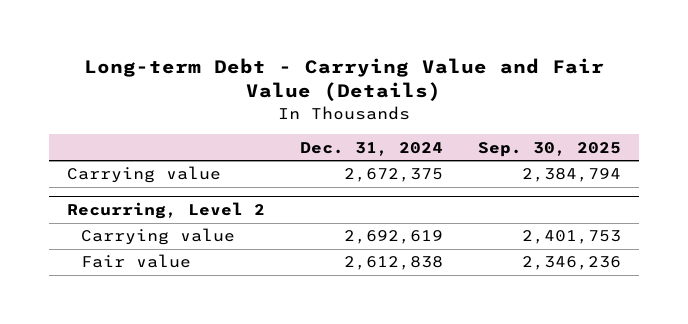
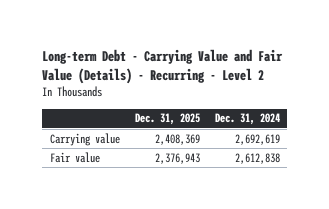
- Long-term Debt - Carrying Value and Fair Value (Details)
+ Long-term Debt - Carrying Value and Fair Value (Details) - Recurring - Level 2
- | Dec. 31, 2024 | Sep. 30, 2025
+ | Dec. 31, 2025 | Dec. 31, 2024
- Carrying value | 2,672,375 | 2,384,794
- Recurring, Level 2

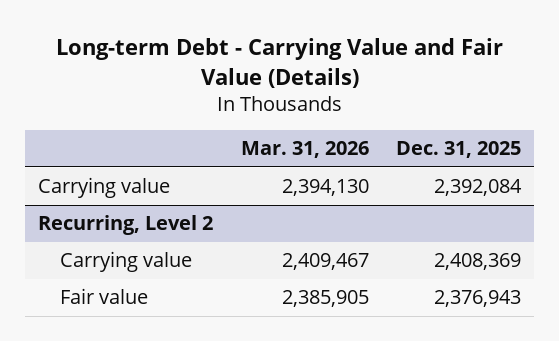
- Long-term Debt - Carrying Value and Fair Value (Details) - Recurring - Level 2
+ Long-term Debt - Carrying Value and Fair Value (Details)
- | Dec. 31, 2025 | Dec. 31, 2024
+ | Mar. 31, 2026 | Dec. 31, 2025
+ Carrying value | 2,394,130 | 2,392,084
+ Recurring, Level 2

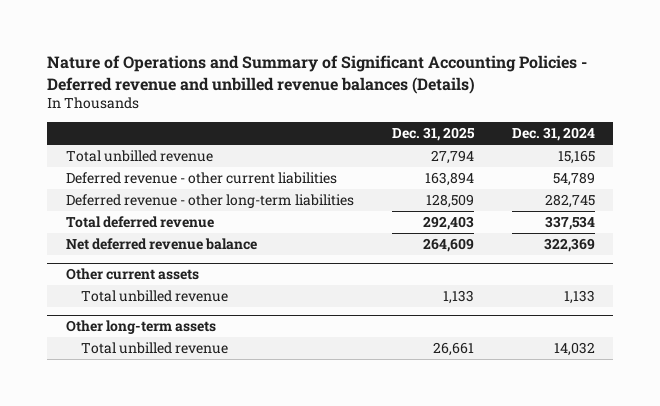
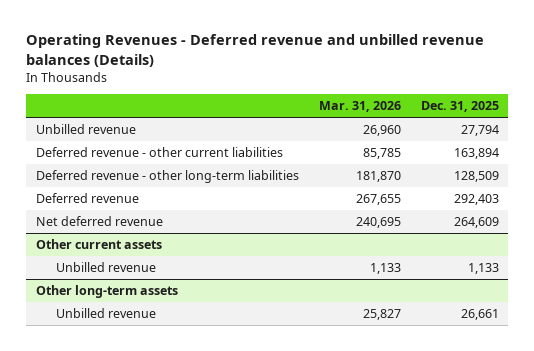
- Nature of Operations and Summary of Significant Accounting Policies - Deferred revenue and unbilled revenue balances (Details)
+ Operating Revenues - Deferred revenue and unbilled revenue balances (Details)
- | Dec. 31, 2025 | Dec. 31, 2024
+ | Mar. 31, 2026 | Dec. 31, 2025
- Total unbilled revenue | 27,794 | 15,165
+ Unbilled revenue | 26,960 | 27,794
- Total deferred revenue | 292,403 | 337,534
- Net deferred revenue balance | 264,609 | 322,369
+ Deferred revenue | 267,655 | 292,403
+ Net deferred revenue | 240,695 | 264,609
@ Other current assets
- Total unbilled revenue | 1,133 | 1,133
+ Unbilled revenue | 1,133 | 1,133
@ Other long-term assets
- Total unbilled revenue | 26,661 | 14,032
+ Unbilled revenue | 25,827 | 26,661

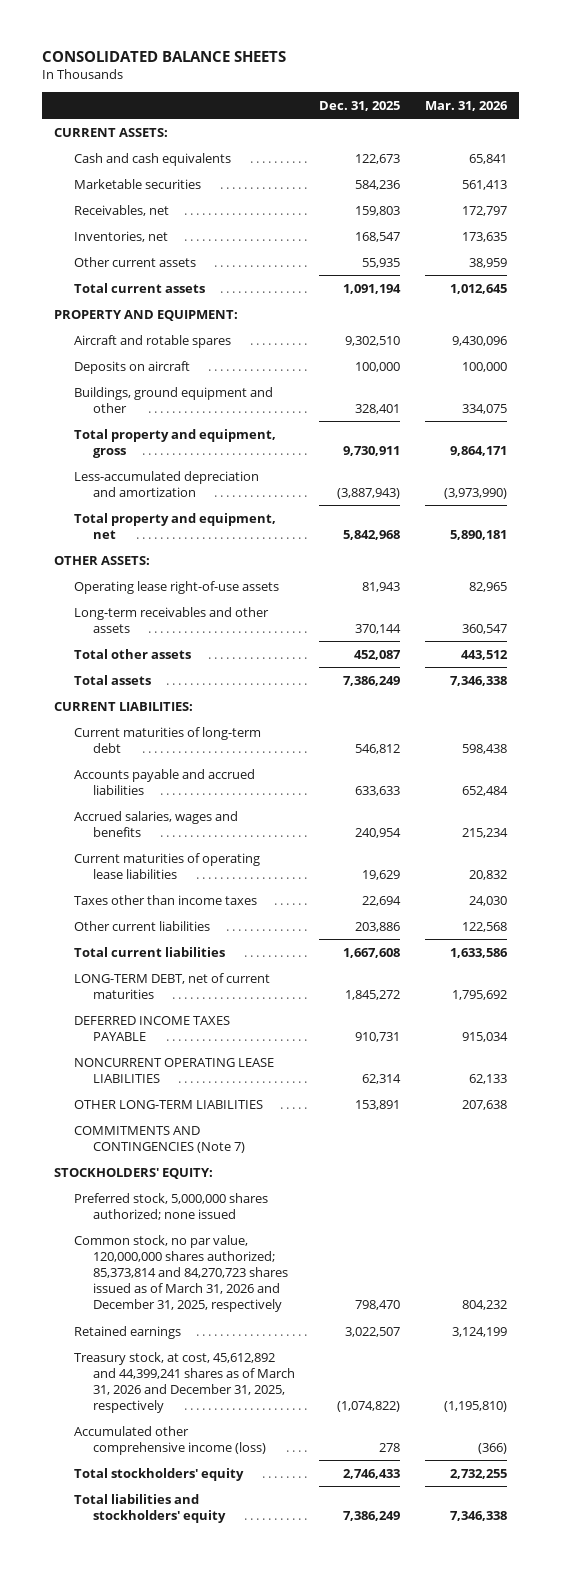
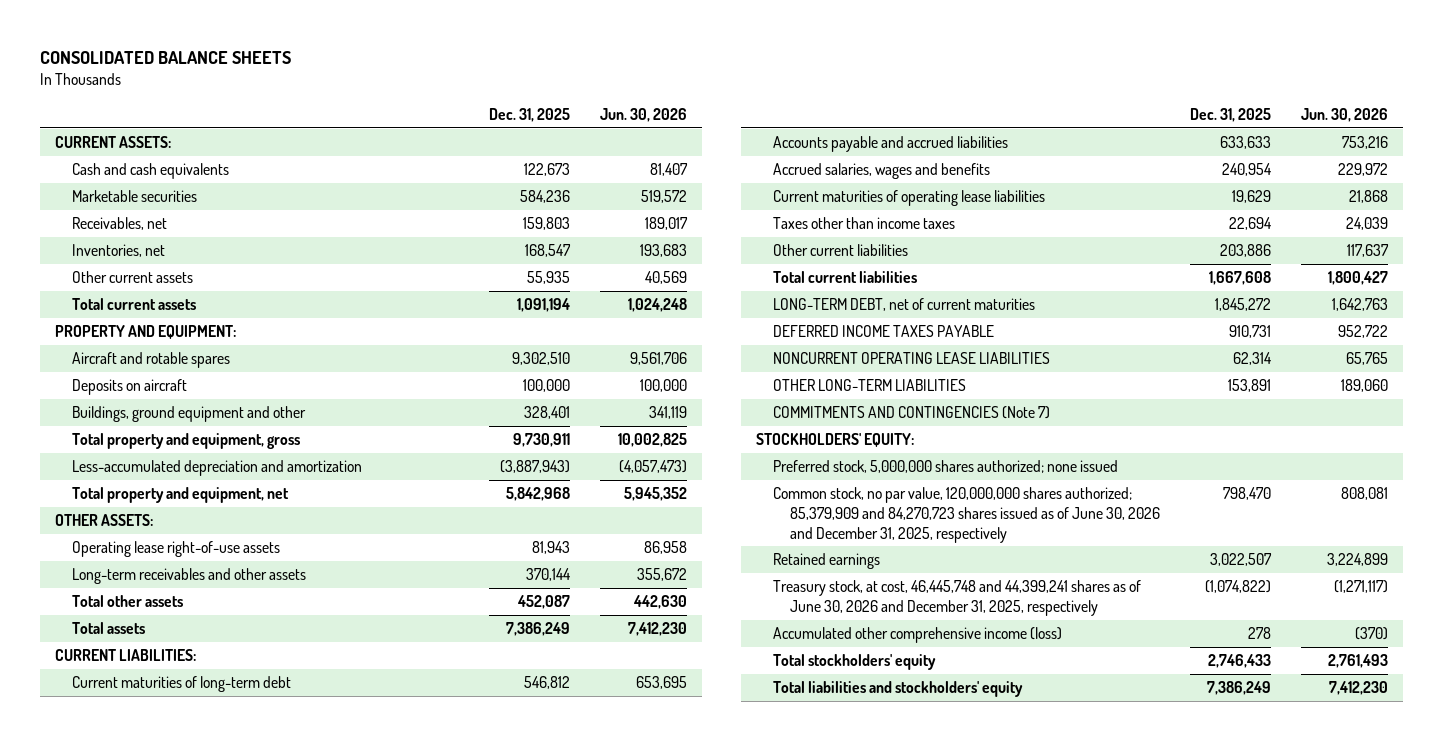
- | Dec. 31, 2025 | Mar. 31, 2026
+ | Dec. 31, 2025 | Jun. 30, 2026
- Common stock, no par value, 120,000,000 shares authorized; 85,373,814 and 84,270,723 shares issued as of March 31, 2026 and December 31, 2025, respectively | 798,470 | 804,232
+ Common stock, no par value, 120,000,000 shares authorized; 85,379,909 and 84,270,723 shares issued as of June 30, 2026 and December 31, 2025, respectively | 798,470 | 808,081
- Treasury stock, at cost, 45,612,892 and 44,399,241 shares as of March 31, 2026 and December 31, 2025, respectively | (1,074,822) | (1,195,810)
+ Treasury stock, at cost, 46,445,748 and 44,399,241 shares as of June 30, 2026 and December 31, 2025, respectively | (1,074,822) | (1,271,117)

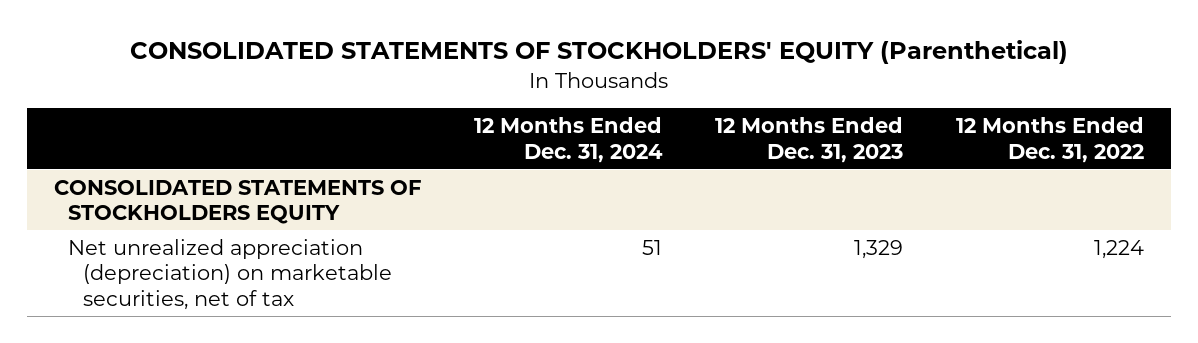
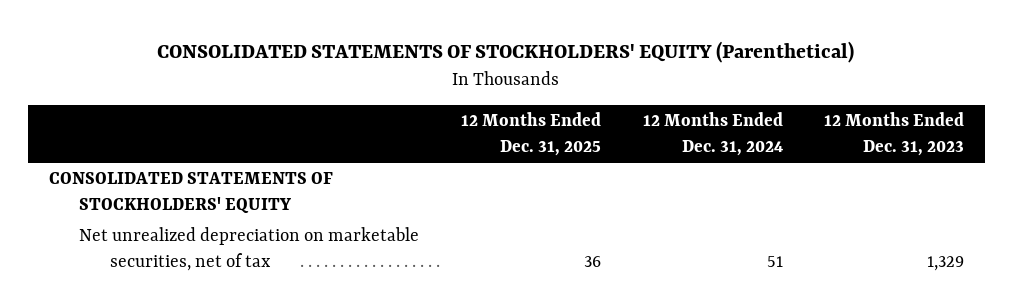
- | 12 Months Ended Dec. 31, 2024 | 12 Months Ended Dec. 31, 2023 | 12 Months Ended Dec. 31, 2022
+ | 12 Months Ended Dec. 31, 2025 | 12 Months Ended Dec. 31, 2024 | 12 Months Ended Dec. 31, 2023
- CONSOLIDATED STATEMENTS OF STOCKHOLDERS EQUITY
- Net unrealized appreciation (depreciation) on marketable securities, net of tax | 51 | 1,329 | 1,224
+ CONSOLIDATED STATEMENTS OF STOCKHOLDERS' EQUITY
+ Net unrealized depreciation on marketable securities, net of tax | 36 | 51 | 1,329

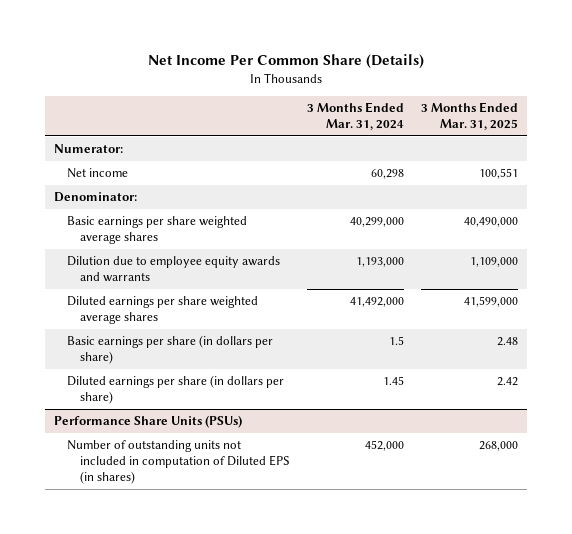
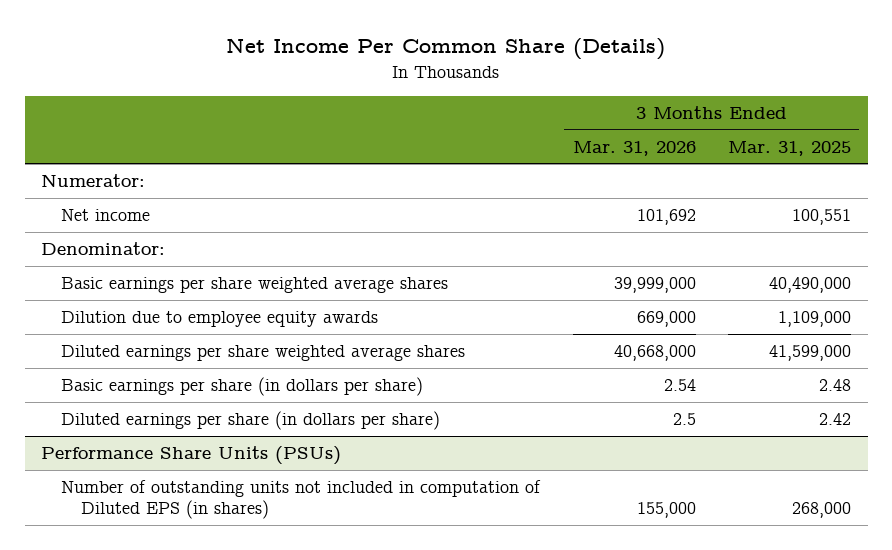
- | 3 Months Ended Mar. 31, 2024 | 3 Months Ended Mar. 31, 2025
+ | 3 Months Ended Mar. 31, 2026 | 3 Months Ended Mar. 31, 2025
- Dilution due to employee equity awards and warrants | 1,193,000 | 1,109,000
+ Dilution due to employee equity awards | 669,000 | 1,109,000

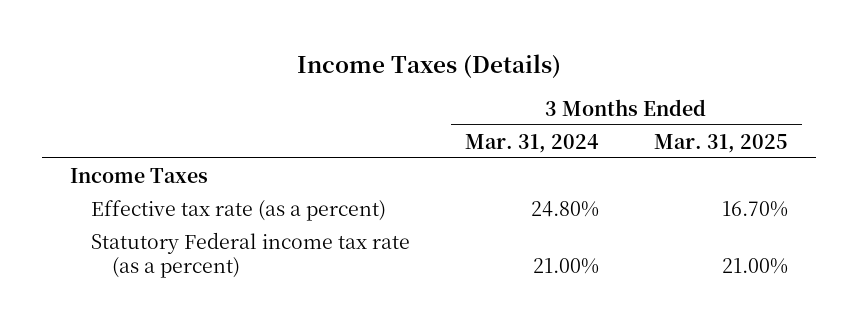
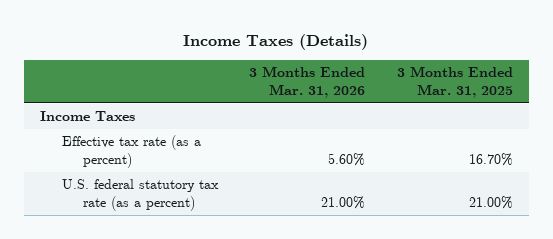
- | 3 Months Ended Mar. 31, 2024 | 3 Months Ended Mar. 31, 2025
+ | 3 Months Ended Mar. 31, 2026 | 3 Months Ended Mar. 31, 2025
- Statutory Federal income tax rate (as a percent) | 21.00% | 21.00%
+ U.S. federal statutory tax rate (as a percent) | 21.00% | 21.00%

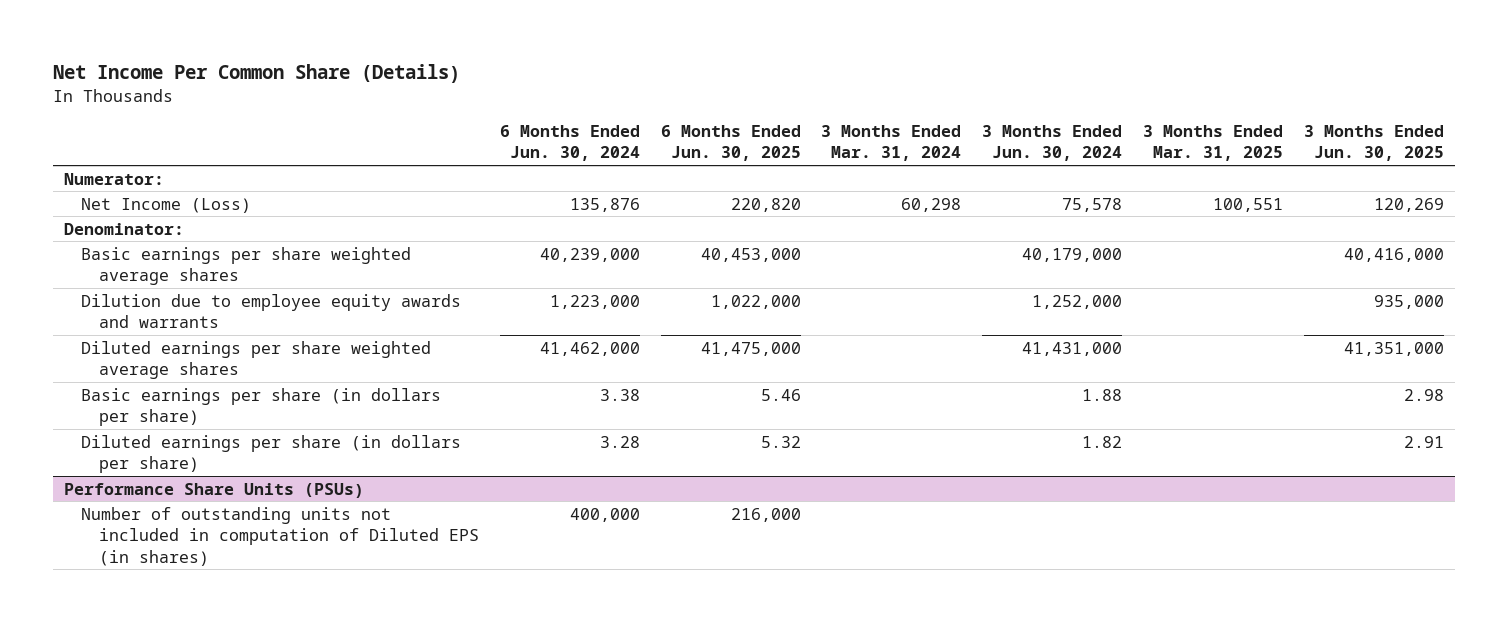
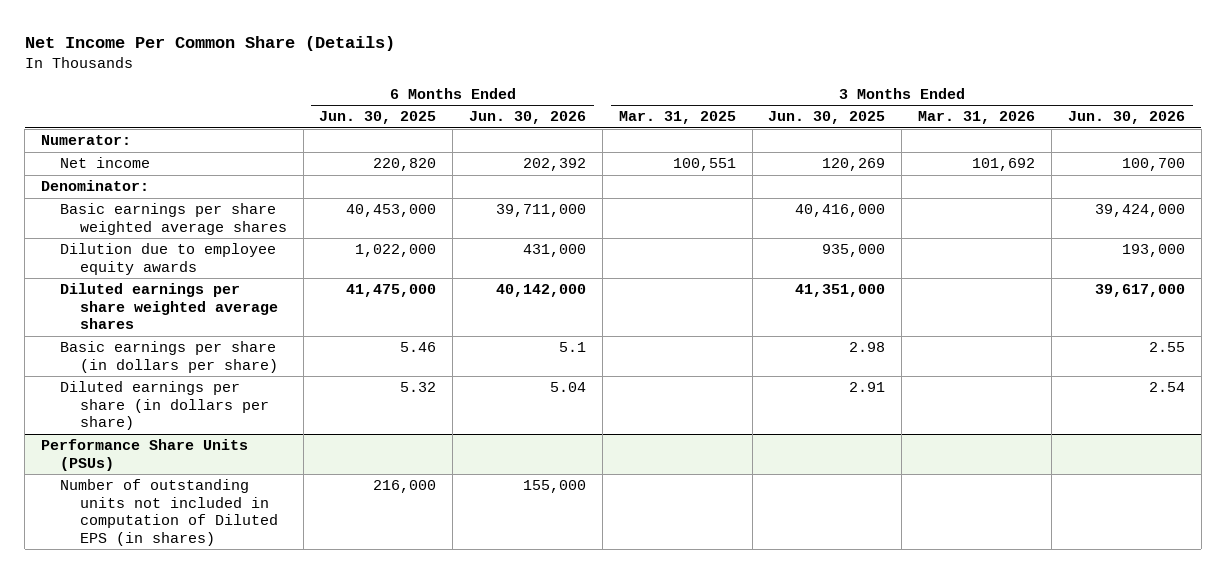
- | 6 Months Ended Jun. 30, 2024 | 6 Months Ended Jun. 30, 2025 | 3 Months Ended Mar. 31, 2024 | 3 Months Ended Jun. 30, 2024 | 3 Months Ended Mar. 31, 2025 | 3 Months Ended Jun. 30, 2025
+ | 6 Months Ended Jun. 30, 2025 | 6 Months Ended Jun. 30, 2026 | 3 Months Ended Mar. 31, 2025 | 3 Months Ended Jun. 30, 2025 | 3 Months Ended Mar. 31, 2026 | 3 Months Ended Jun. 30, 2026
- Net Income (Loss) | 135,876 | 220,820 | 60,298 | 75,578 | 100,551 | 120,269
+ Net income | 220,820 | 202,392 | 100,551 | 120,269 | 101,692 | 100,700
- Dilution due to employee equity awards and warrants | 1,223,000 | 1,022,000 | | 1,252,000 | | 935,000
+ Dilution due to employee equity awards | 1,022,000 | 431,000 | | 935,000 | | 193,000

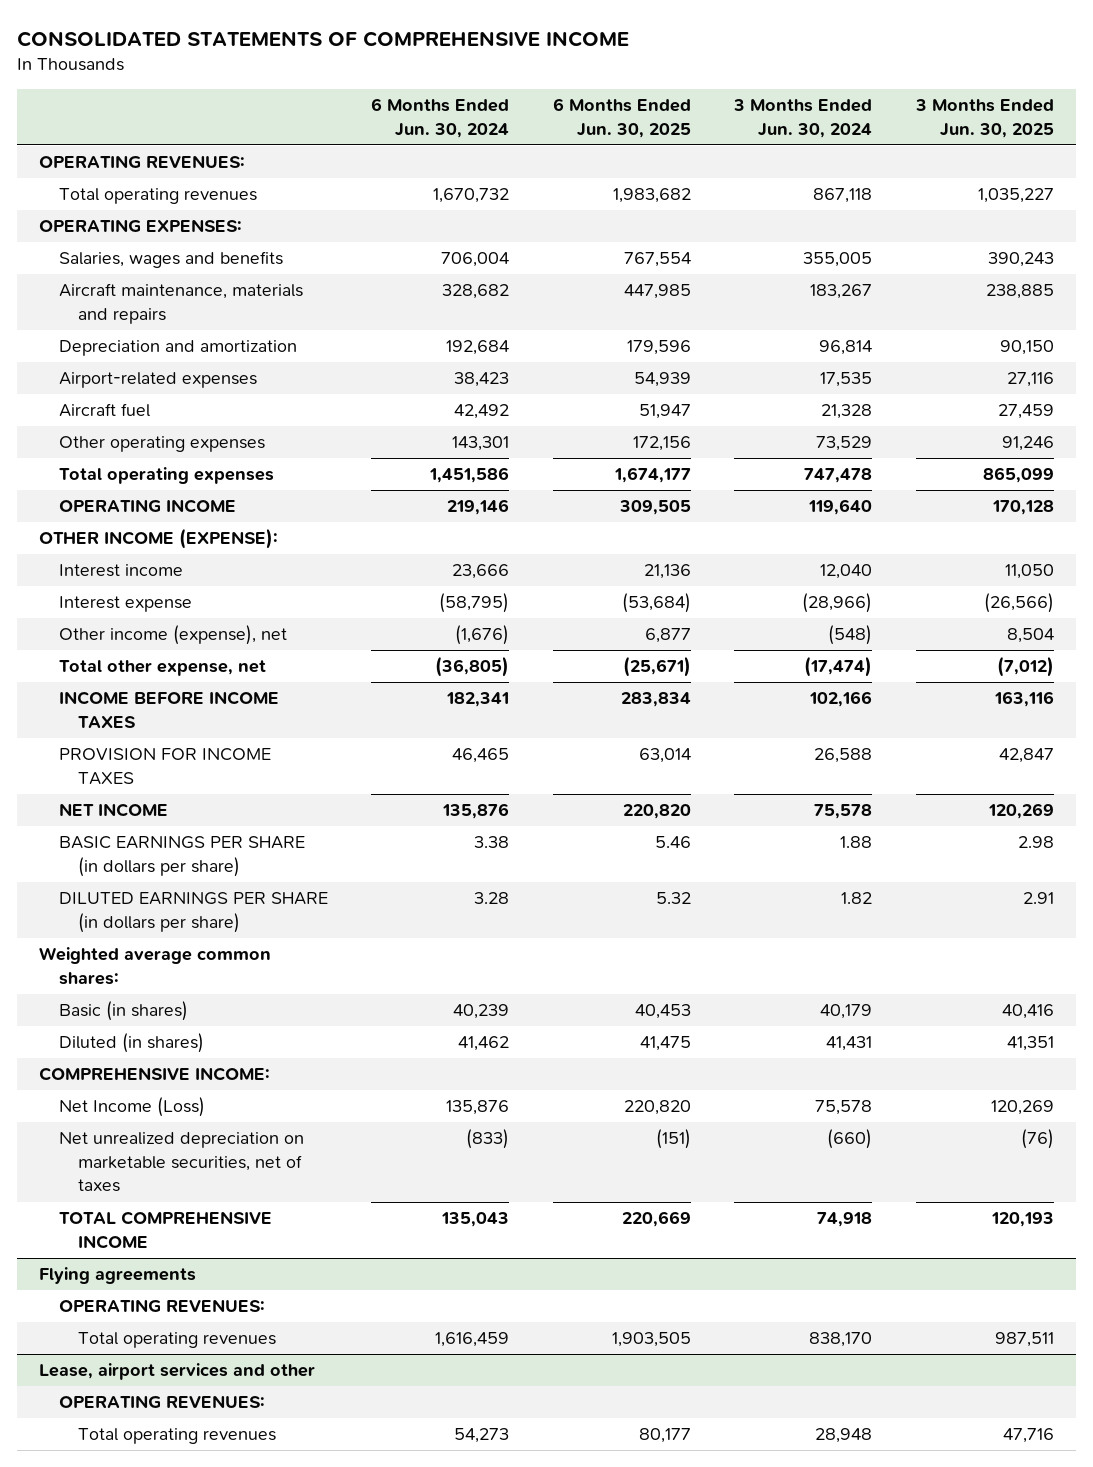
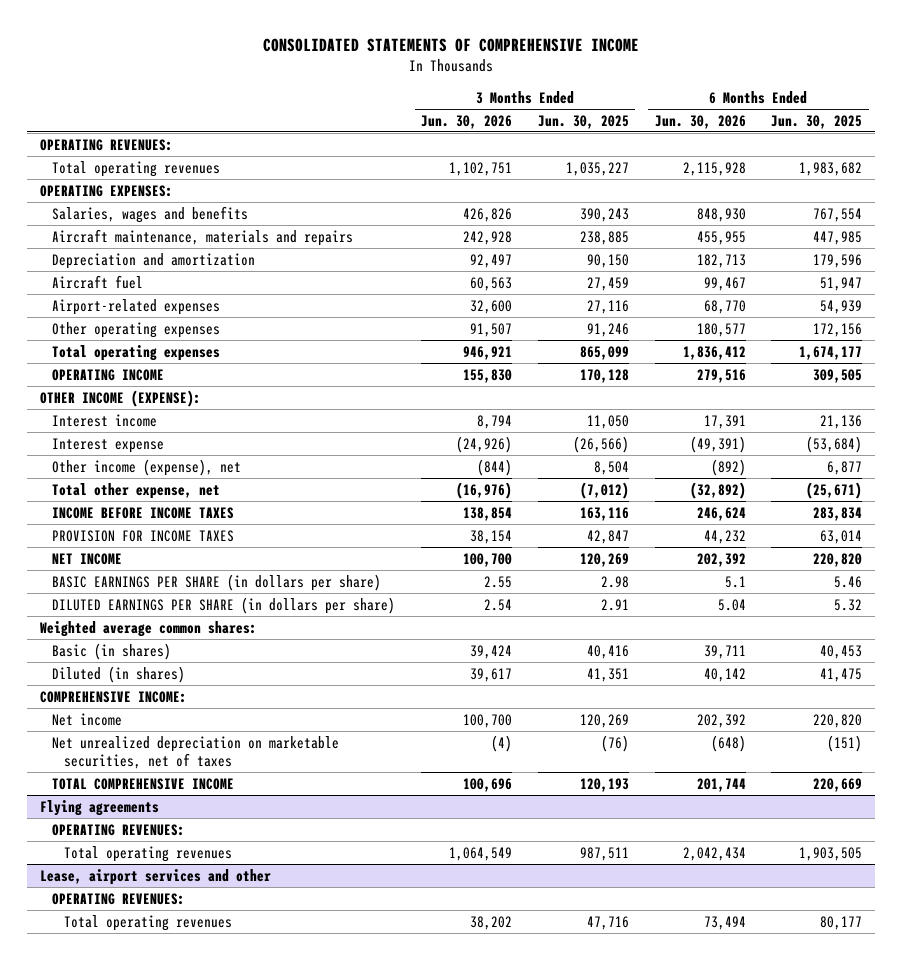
- | 6 Months Ended Jun. 30, 2024 | 6 Months Ended Jun. 30, 2025 | 3 Months Ended Jun. 30, 2024 | 3 Months Ended Jun. 30, 2025
+ | 3 Months Ended Jun. 30, 2026 | 3 Months Ended Jun. 30, 2025 | 6 Months Ended Jun. 30, 2026 | 6 Months Ended Jun. 30, 2025
moved down: Airport-related expenses | 32,600 | 27,116 | 68,770 | 54,939
- Net Income (Loss) | 135,876 | 220,820 | 75,578 | 120,269
+ Net income | 100,700 | 120,269 | 202,392 | 220,820

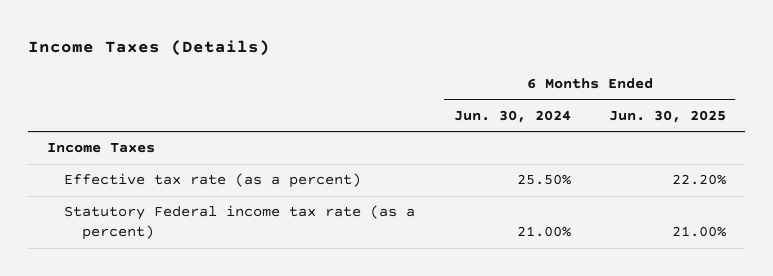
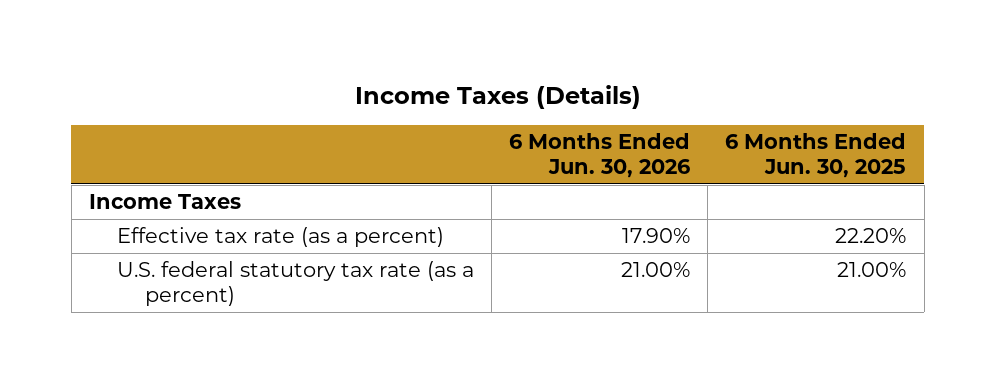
- | 6 Months Ended Jun. 30, 2024 | 6 Months Ended Jun. 30, 2025
+ | 6 Months Ended Jun. 30, 2026 | 6 Months Ended Jun. 30, 2025
- Statutory Federal income tax rate (as a percent) | 21.00% | 21.00%
+ U.S. federal statutory tax rate (as a percent) | 21.00% | 21.00%

